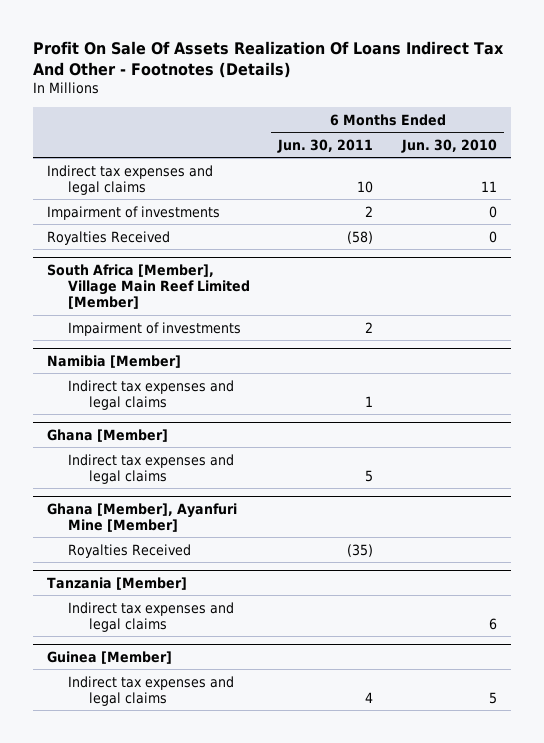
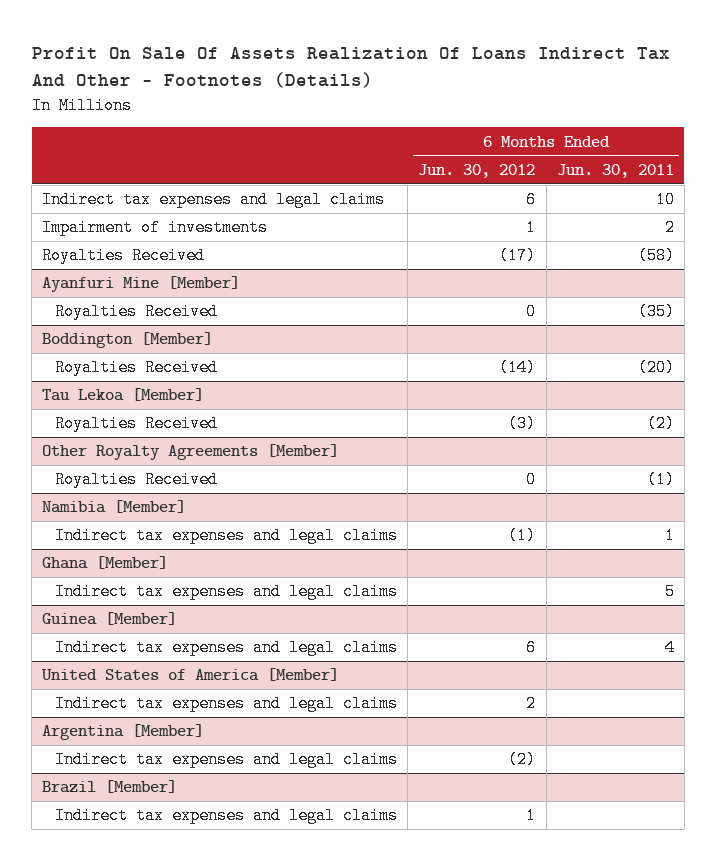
- | 6 Months Ended Jun. 30, 2011 | 6 Months Ended Jun. 30, 2010
+ | 6 Months Ended Jun. 30, 2012 | 6 Months Ended Jun. 30, 2011
- South Africa [Member], Village Main Reef Limited [Member]
- Impairment of investments | 2 |
+ Ayanfuri Mine [Member]
+ Royalties Received | 0 | (35)
+ Boddington [Member]
+ Royalties Received | (14) | (20)
+ Tau Lekoa [Member]
+ Royalties Received | (3) | (2)
+ Other Royalty Agreements [Member]
+ Royalties Received | 0 | (1)
- Ghana [Member], Ayanfuri Mine [Member]
- Royalties Received | (35) |
- Tanzania [Member]
- Indirect tax expenses and legal claims | | 6
+ United States of America [Member]
+ Indirect tax expenses and legal claims | 2 |
+ Argentina [Member]
+ Indirect tax expenses and legal claims | (2) |
+ Brazil [Member]
+ Indirect tax expenses and legal claims | 1 |

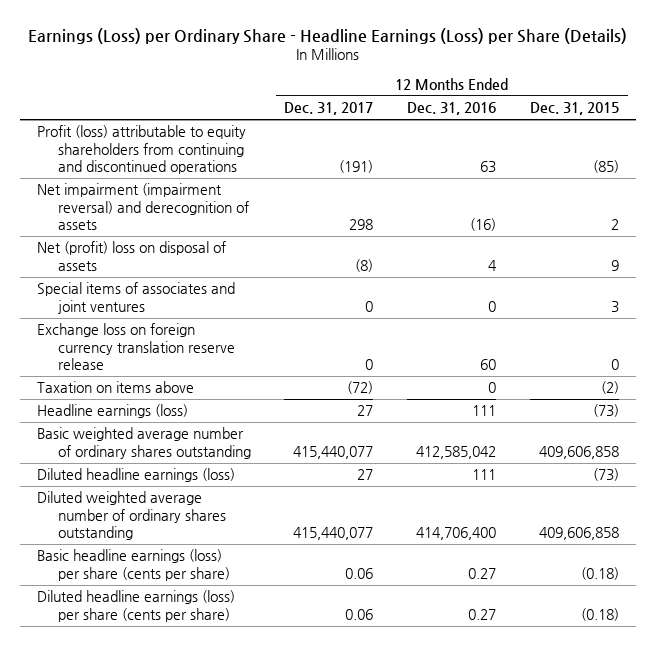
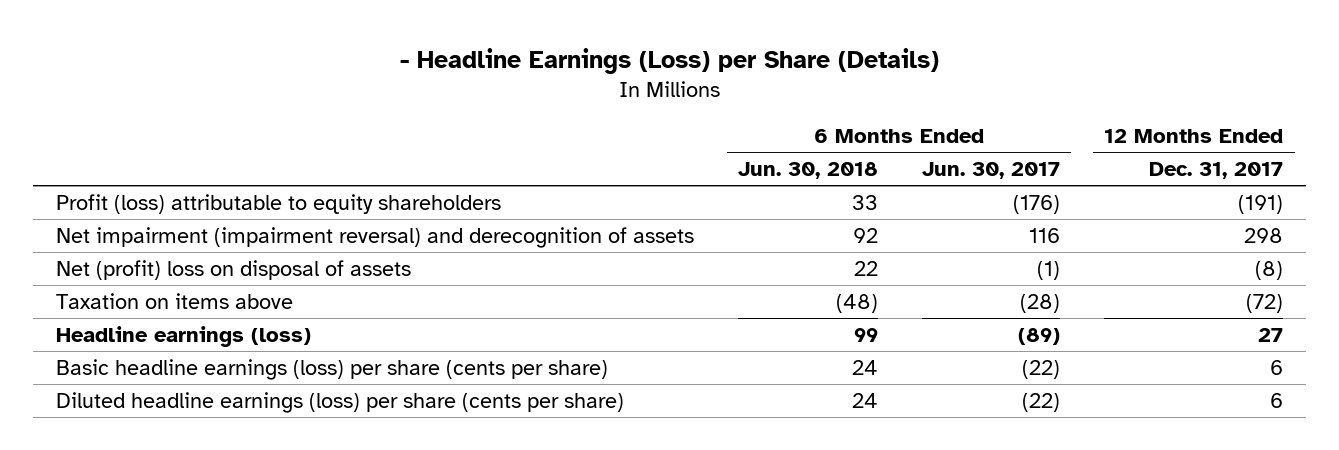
- Earnings (Loss) per Ordinary Share - Headline Earnings (Loss) per Share (Details)
+ - Headline Earnings (Loss) per Share (Details)
- | 12 Months Ended Dec. 31, 2017 | 12 Months Ended Dec. 31, 2016 | 12 Months Ended Dec. 31, 2015
+ | 6 Months Ended Jun. 30, 2018 | 6 Months Ended Jun. 30, 2017 | 12 Months Ended Dec. 31, 2017
- Profit (loss) attributable to equity shareholders from continuing and discontinued operations | (191) | 63 | (85)
+ Profit (loss) attributable to equity shareholders | 33 | (176) | (191)
- Special items of associates and joint ventures | 0 | 0 | 3
- Exchange loss on foreign currency translation reserve release | 0 | 60 | 0
- Basic weighted average number of ordinary shares outstanding | 415,440,077 | 412,585,042 | 409,606,858
- Diluted headline earnings (loss) | 27 | 111 | (73)
- Diluted weighted average number of ordinary shares outstanding | 415,440,077 | 414,706,400 | 409,606,858
- Basic headline earnings (loss) per share (cents per share) | 0.06 | 0.27 | (0.18)
- Diluted headline earnings (loss) per share (cents per share) | 0.06 | 0.27 | (0.18)
+ Basic headline earnings (loss) per share (cents per share) | 24 | (22) | 6
+ Diluted headline earnings (loss) per share (cents per share) | 24 | (22) | 6

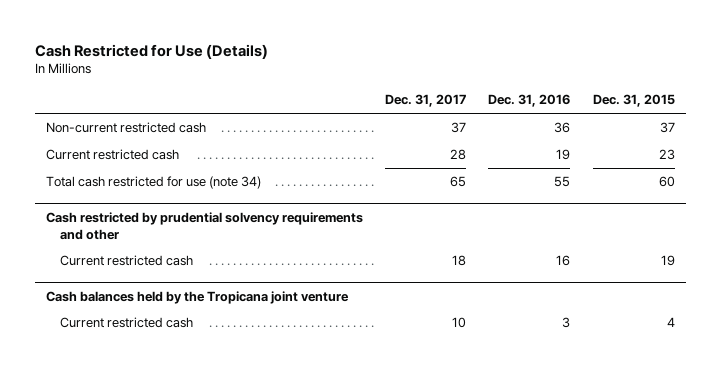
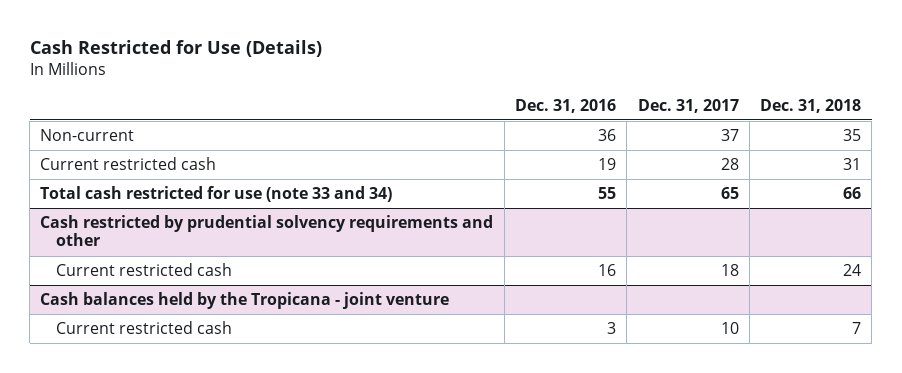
- | Dec. 31, 2017 | Dec. 31, 2016 | Dec. 31, 2015
+ | Dec. 31, 2016 | Dec. 31, 2017 | Dec. 31, 2018
- Non-current restricted cash | 37 | 36 | 37
+ Non-current | 36 | 37 | 35
- Total cash restricted for use (note 34) | 65 | 55 | 60
+ Total cash restricted for use (note 33 and 34) | 55 | 65 | 66
- Cash balances held by the Tropicana joint venture
+ Cash balances held by the Tropicana - joint venture

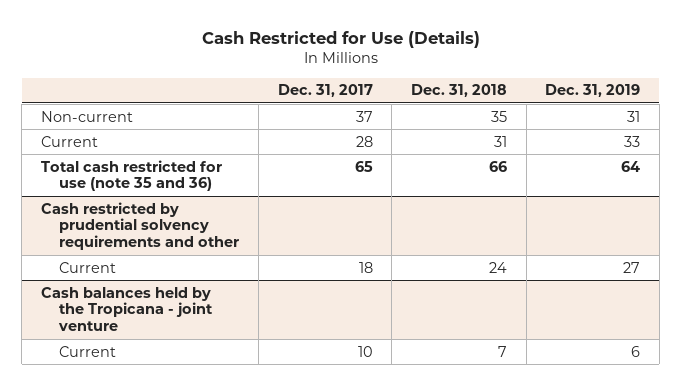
- | Dec. 31, 2016 | Dec. 31, 2017 | Dec. 31, 2018
+ | Dec. 31, 2017 | Dec. 31, 2018 | Dec. 31, 2019
- Current restricted cash | 19 | 28 | 31
- Total cash restricted for use (note 33 and 34) | 55 | 65 | 66
+ Current | 28 | 31 | 33
+ Total cash restricted for use (note 35 and 36) | 65 | 66 | 64
@ Cash restricted by prudential solvency requirements and other
- Current restricted cash | 16 | 18 | 24
+ Current | 18 | 24 | 27
@ Cash balances held by the Tropicana - joint venture
- Current restricted cash | 3 | 10 | 7
+ Current | 10 | 7 | 6

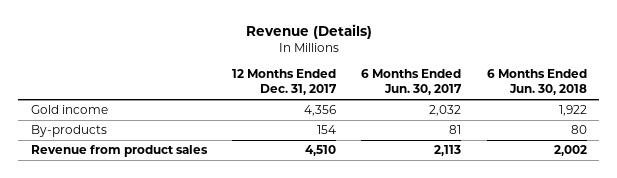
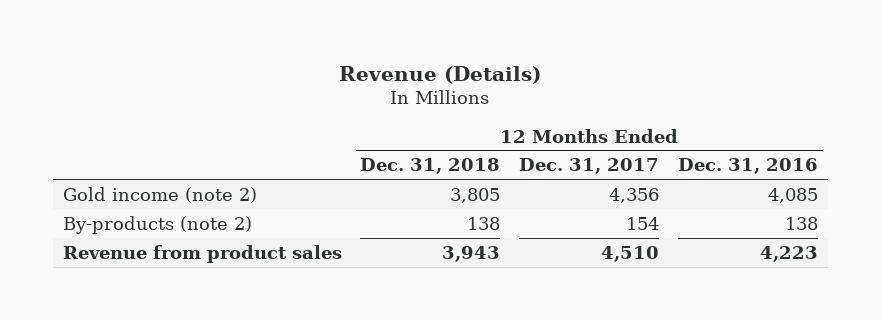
- | 12 Months Ended Dec. 31, 2017 | 6 Months Ended Jun. 30, 2017 | 6 Months Ended Jun. 30, 2018
+ | 12 Months Ended Dec. 31, 2018 | 12 Months Ended Dec. 31, 2017 | 12 Months Ended Dec. 31, 2016
- Gold income | 4,356 | 2,032 | 1,922
- By-products | 154 | 81 | 80
+ Gold income (note 2) | 3,805 | 4,356 | 4,085
+ By-products (note 2) | 138 | 154 | 138

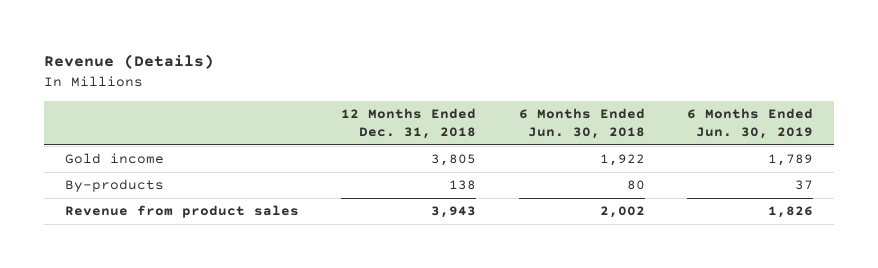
- | 12 Months Ended Dec. 31, 2018 | 12 Months Ended Dec. 31, 2017 | 12 Months Ended Dec. 31, 2016
+ | 12 Months Ended Dec. 31, 2018 | 6 Months Ended Jun. 30, 2018 | 6 Months Ended Jun. 30, 2019
- Gold income (note 2) | 3,805 | 4,356 | 4,085
- By-products (note 2) | 138 | 154 | 138
+ Gold income | 3,805 | 1,922 | 1,789
+ By-products | 138 | 80 | 37

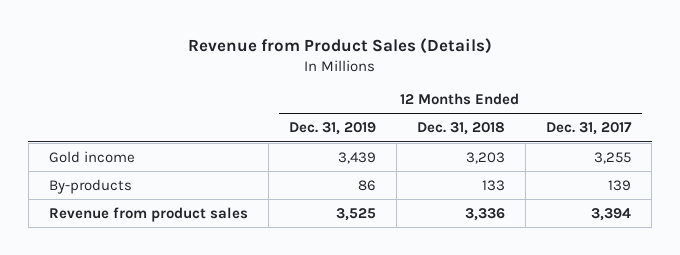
- Revenue (Details)
+ Revenue from Product Sales (Details)
- | 12 Months Ended Dec. 31, 2018 | 6 Months Ended Jun. 30, 2018 | 6 Months Ended Jun. 30, 2019
+ | 12 Months Ended Dec. 31, 2019 | 12 Months Ended Dec. 31, 2018 | 12 Months Ended Dec. 31, 2017
- Gold income | 3,805 | 1,922 | 1,789
- By-products | 138 | 80 | 37
- Revenue from product sales | 3,943 | 2,002 | 1,826
+ Gold income | 3,439 | 3,203 | 3,255
+ By-products | 86 | 133 | 139
+ Revenue from product sales | 3,525 | 3,336 | 3,394

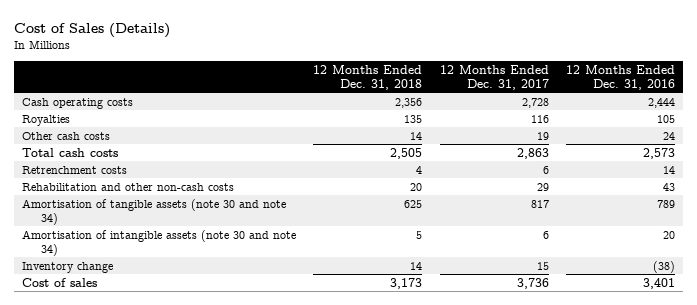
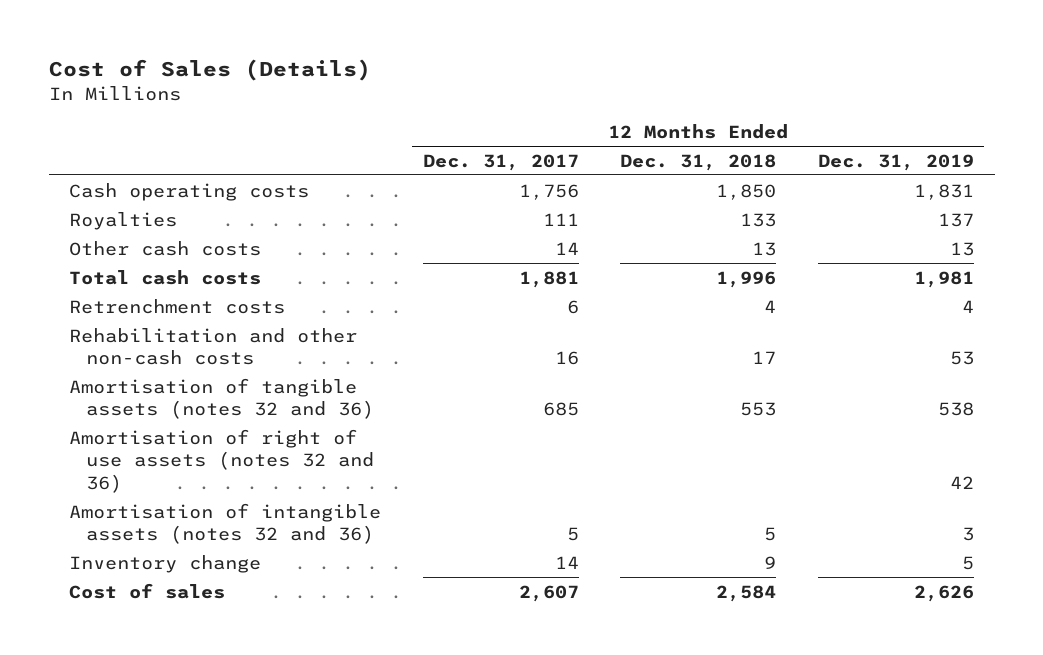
- | 12 Months Ended Dec. 31, 2018 | 12 Months Ended Dec. 31, 2017 | 12 Months Ended Dec. 31, 2016
+ | 12 Months Ended Dec. 31, 2017 | 12 Months Ended Dec. 31, 2018 | 12 Months Ended Dec. 31, 2019
- Cash operating costs | 2,356 | 2,728 | 2,444
- Royalties | 135 | 116 | 105
- Other cash costs | 14 | 19 | 24
- Total cash costs | 2,505 | 2,863 | 2,573
+ Cash operating costs | 1,756 | 1,850 | 1,831
+ Royalties | 111 | 133 | 137
+ Other cash costs | 14 | 13 | 13
+ Total cash costs | 1,881 | 1,996 | 1,981
- Rehabilitation and other non-cash costs | 20 | 29 | 43
- Amortisation of tangible assets (note 30 and note 34) | 625 | 817 | 789
- Amortisation of intangible assets (note 30 and note 34) | 5 | 6 | 20
- Inventory change | 14 | 15 | (38)
- Cost of sales | 3,173 | 3,736 | 3,401
+ Rehabilitation and other non-cash costs | 16 | 17 | 53
+ Amortisation of tangible assets (notes 32 and 36) | 685 | 553 | 538
+ Amortisation of right of use assets (notes 32 and 36) | | | 42
+ Amortisation of intangible assets (notes 32 and 36) | 5 | 5 | 3
+ Inventory change | 14 | 9 | 5
+ Cost of sales | 2,607 | 2,584 | 2,626

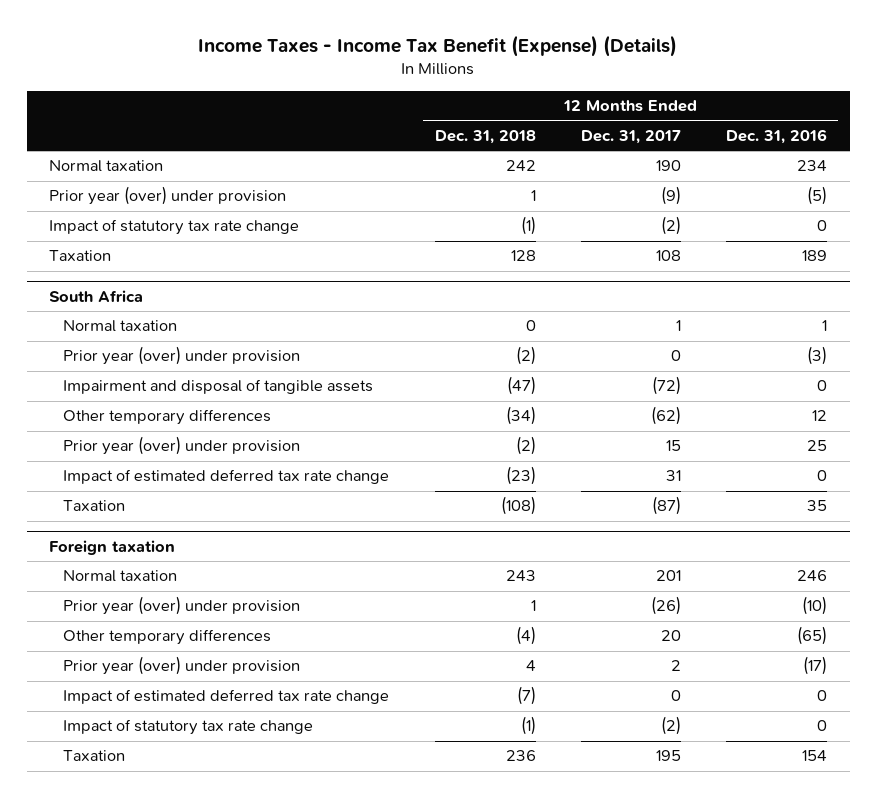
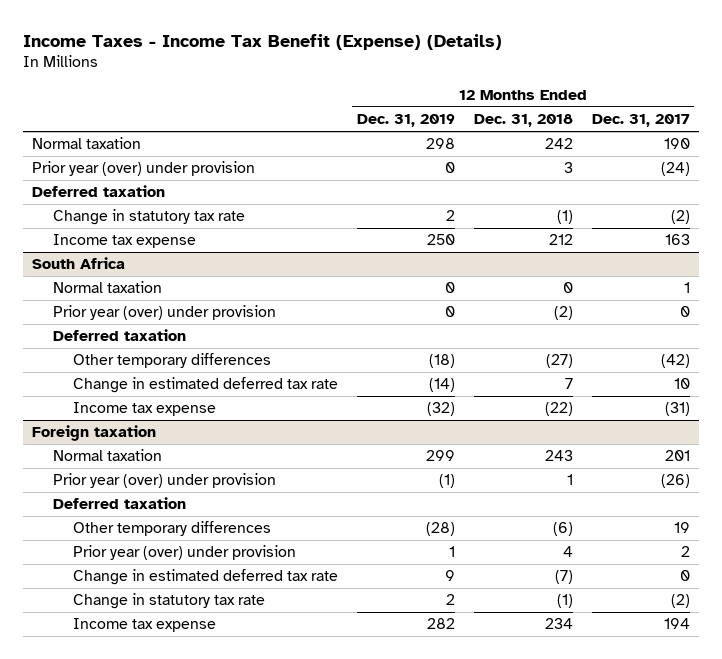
- | 12 Months Ended Dec. 31, 2018 | 12 Months Ended Dec. 31, 2017 | 12 Months Ended Dec. 31, 2016
+ | 12 Months Ended Dec. 31, 2019 | 12 Months Ended Dec. 31, 2018 | 12 Months Ended Dec. 31, 2017
- Prior year (over) under provision | 1 | (9) | (5)
- Impact of statutory tax rate change | (1) | (2) | 0
- Taxation | 128 | 108 | 189
+ Prior year (over) under provision | 0 | 3 | (24)
+ Deferred taxation
+ Change in statutory tax rate | 2 | (1) | (2)
+ Income tax expense | 250 | 212 | 163
@ South Africa
- Impairment and disposal of tangible assets | (47) | (72) | 0
- Other temporary differences | (34) | (62) | 12
- Prior year (over) under provision | (2) | 15 | 25
- Impact of estimated deferred tax rate change | (23) | 31 | 0
- Taxation | (108) | (87) | 35
+ Deferred taxation
+ Other temporary differences | (18) | (27) | (42)
+ Change in estimated deferred tax rate | (14) | 7 | 10
+ Income tax expense | (32) | (22) | (31)
@ Foreign taxation
- Other temporary differences | (4) | 20 | (65)
+ Deferred taxation
+ Other temporary differences | (28) | (6) | 19
- Impact of estimated deferred tax rate change | (7) | 0 | 0
- Impact of statutory tax rate change | (1) | (2) | 0
- Taxation | 236 | 195 | 154
+ Change in estimated deferred tax rate | 9 | (7) | 0
+ Change in statutory tax rate | 2 | (1) | (2)
+ Income tax expense | 282 | 234 | 194

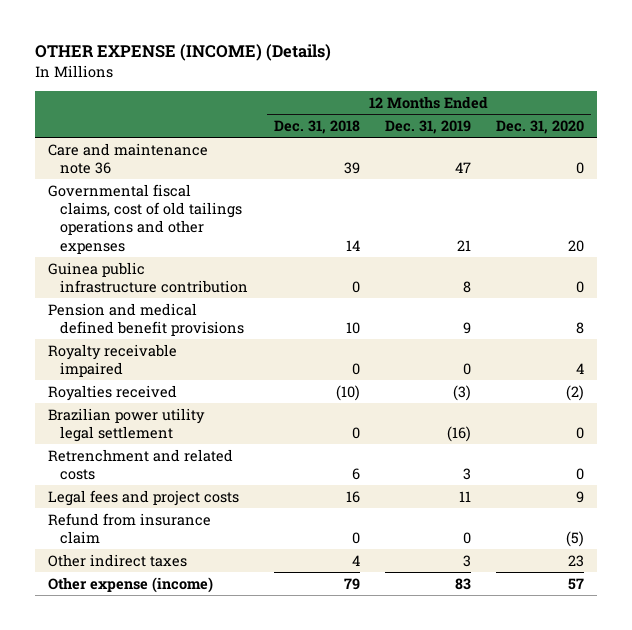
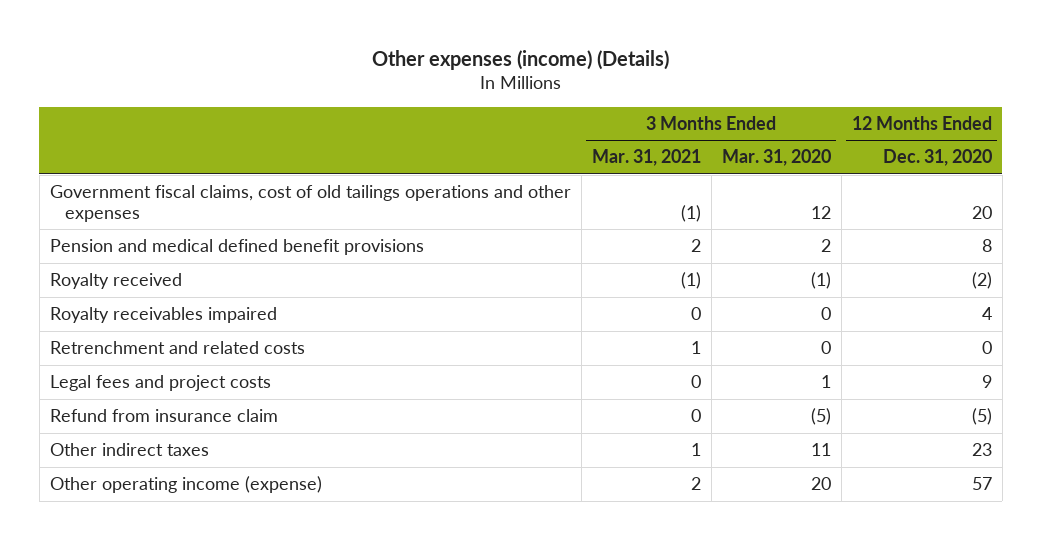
- OTHER EXPENSE (INCOME) (Details)
+ Other expenses (income) (Details)
- | 12 Months Ended Dec. 31, 2018 | 12 Months Ended Dec. 31, 2019 | 12 Months Ended Dec. 31, 2020
+ | 3 Months Ended Mar. 31, 2021 | 3 Months Ended Mar. 31, 2020 | 12 Months Ended Dec. 31, 2020
- Care and maintenance note 36 | 39 | 47 | 0
- Governmental fiscal claims, cost of old tailings operations and other expenses | 14 | 21 | 20
- Guinea public infrastructure contribution | 0 | 8 | 0
+ Government fiscal claims, cost of old tailings operations and other expenses | (1) | 12 | 20
- Royalty receivable impaired | 0 | 0 | 4
- Royalties received | (10) | (3) | (2)
- Brazilian power utility legal settlement | 0 | (16) | 0
+ Royalty received | (1) | (1) | (2)
+ Royalty receivables impaired | 0 | 0 | 4
- Other expense (income) | 79 | 83 | 57
+ Other operating income (expense) | 2 | 20 | 57

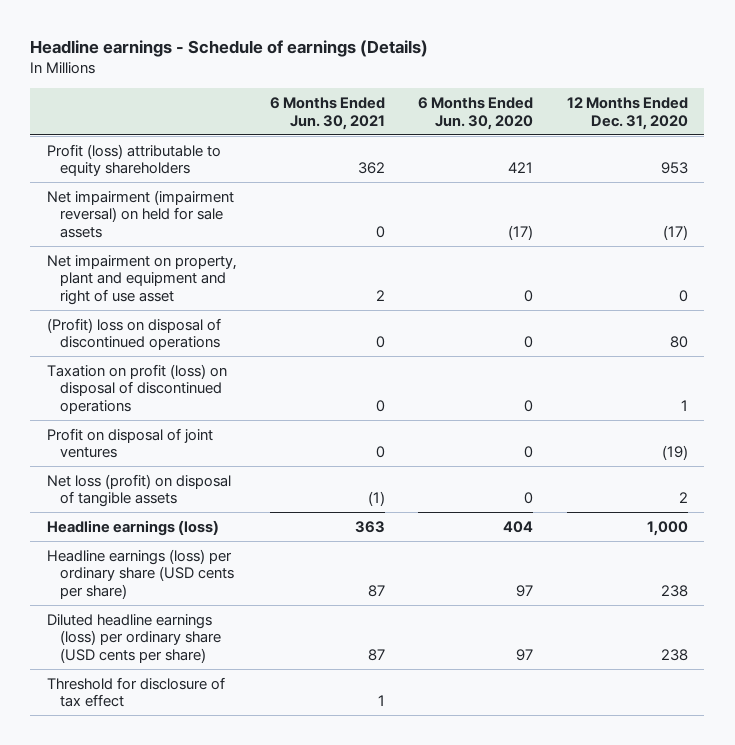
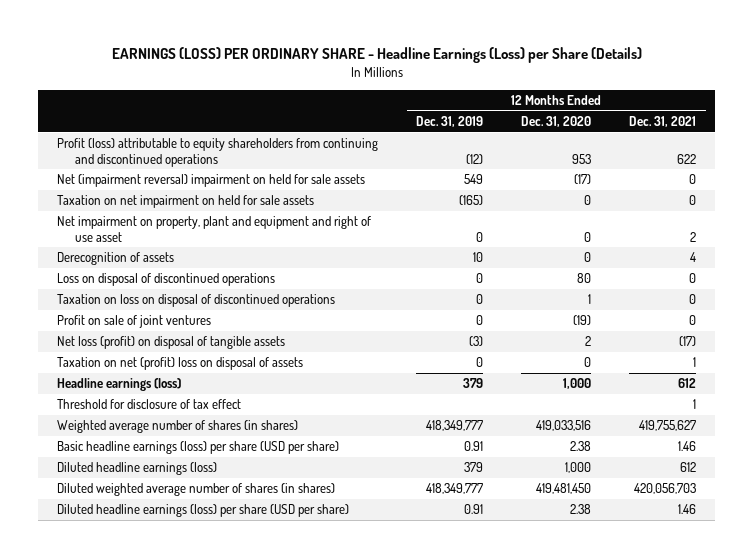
- Headline earnings - Schedule of earnings (Details)
+ EARNINGS (LOSS) PER ORDINARY SHARE - Headline Earnings (Loss) per Share (Details)
- | 6 Months Ended Jun. 30, 2021 | 6 Months Ended Jun. 30, 2020 | 12 Months Ended Dec. 31, 2020
+ | 12 Months Ended Dec. 31, 2019 | 12 Months Ended Dec. 31, 2020 | 12 Months Ended Dec. 31, 2021
- Profit (loss) attributable to equity shareholders | 362 | 421 | 953
- Net impairment (impairment reversal) on held for sale assets | 0 | (17) | (17)
+ Profit (loss) attributable to equity shareholders from continuing and discontinued operations | (12) | 953 | 622
+ Net (impairment reversal) impairment on held for sale assets | 549 | (17) | 0
+ Taxation on net impairment on held for sale assets | (165) | 0 | 0
- (Profit) loss on disposal of discontinued operations | 0 | 0 | 80
- Taxation on profit (loss) on disposal of discontinued operations | 0 | 0 | 1
- Profit on disposal of joint ventures | 0 | 0 | (19)
+ Derecognition of assets | 10 | 0 | 4
+ Loss on disposal of discontinued operations | 0 | 80 | 0
+ Taxation on loss on disposal of discontinued operations | 0 | 1 | 0
+ Profit on sale of joint ventures | 0 | (19) | 0
+ Taxation on net (profit) loss on disposal of assets | 0 | 0 | 1
- Headline earnings (loss) per ordinary share (USD cents per share) | 87 | 97 | 238
- Diluted headline earnings (loss) per ordinary share (USD cents per share) | 87 | 97 | 238
+ Weighted average number of shares (in shares) | 418,349,777 | 419,033,516 | 419,755,627
+ Basic headline earnings (loss) per share (USD per share) | 0.91 | 2.38 | 1.46
+ Diluted headline earnings (loss) | 379 | 1,000 | 612
+ Diluted weighted average number of shares (in shares) | 418,349,777 | 419,481,450 | 420,056,703
+ Diluted headline earnings (loss) per share (USD per share) | 0.91 | 2.38 | 1.46

